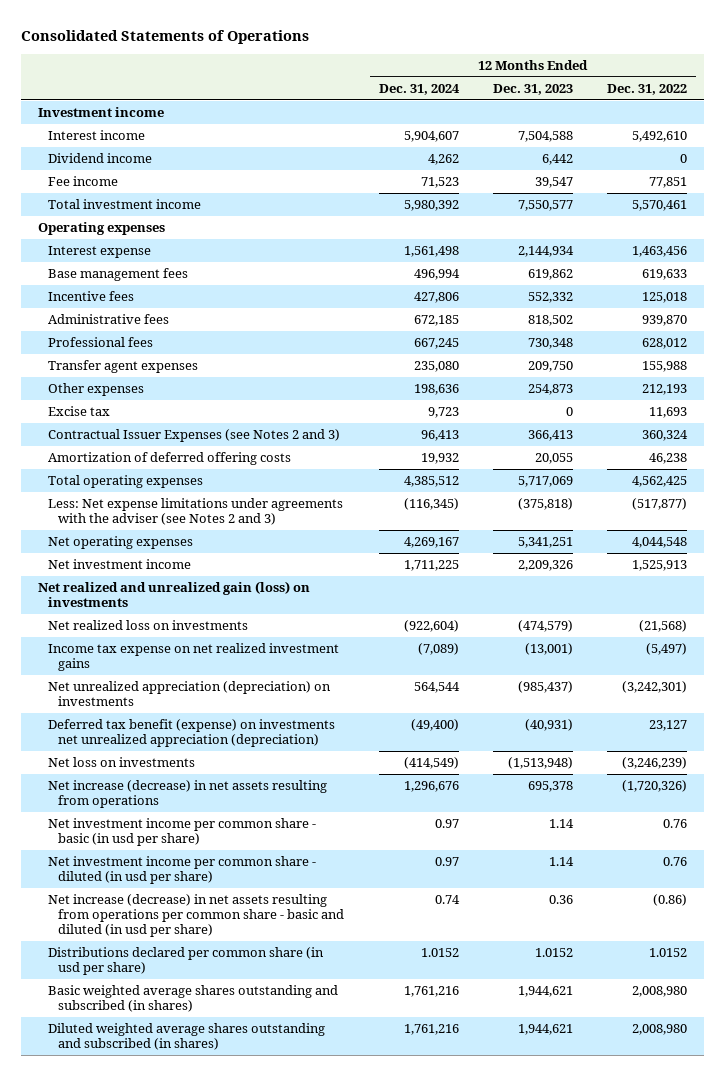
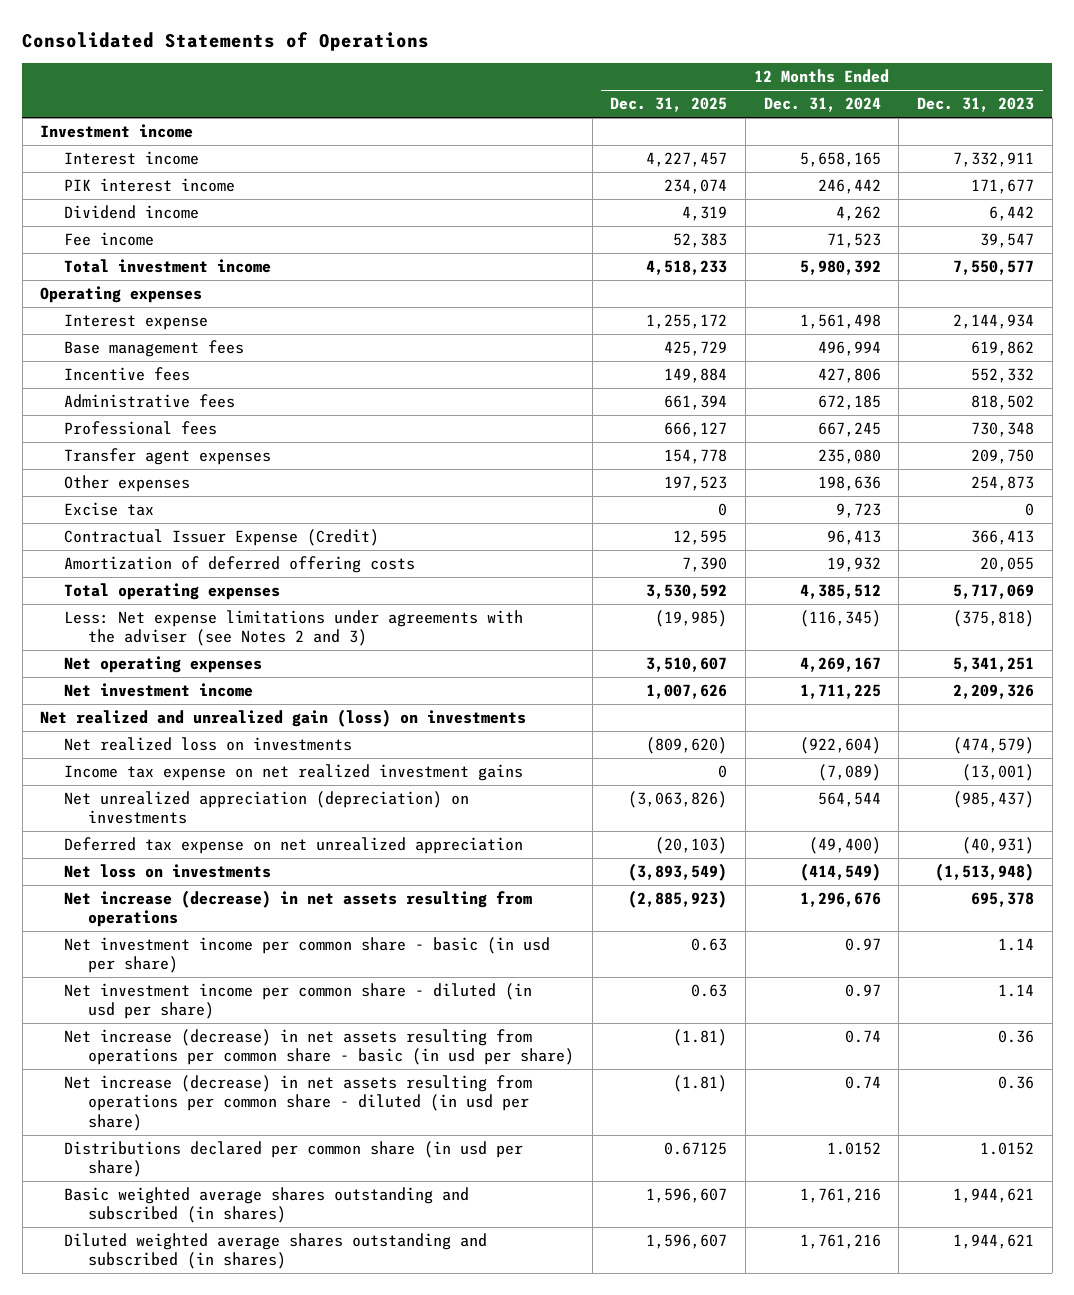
- | 12 Months Ended Dec. 31, 2024 | 12 Months Ended Dec. 31, 2023 | 12 Months Ended Dec. 31, 2022
+ | 12 Months Ended Dec. 31, 2025 | 12 Months Ended Dec. 31, 2024 | 12 Months Ended Dec. 31, 2023
- Interest income | 5,904,607 | 7,504,588 | 5,492,610
+ Interest income | 4,227,457 | 5,658,165 | 7,332,911
+ PIK interest income | 234,074 | 246,442 | 171,677
- Contractual Issuer Expenses (see Notes 2 and 3) | 96,413 | 366,413 | 360,324
+ Contractual Issuer Expense (Credit) | 12,595 | 96,413 | 366,413
- Deferred tax benefit (expense) on investments net unrealized appreciation (depreciation) | (49,400) | (40,931) | 23,127
+ Deferred tax expense on net unrealized appreciation | (20,103) | (49,400) | (40,931)
- Net increase (decrease) in net assets resulting from operations per common share - basic and diluted (in usd per share) | 0.74 | 0.36 | (0.86)
+ Net increase (decrease) in net assets resulting from operations per common share - basic (in usd per share) | (1.81) | 0.74 | 0.36
+ Net increase (decrease) in net assets resulting from operations per common share - diluted (in usd per share) | (1.81) | 0.74 | 0.36

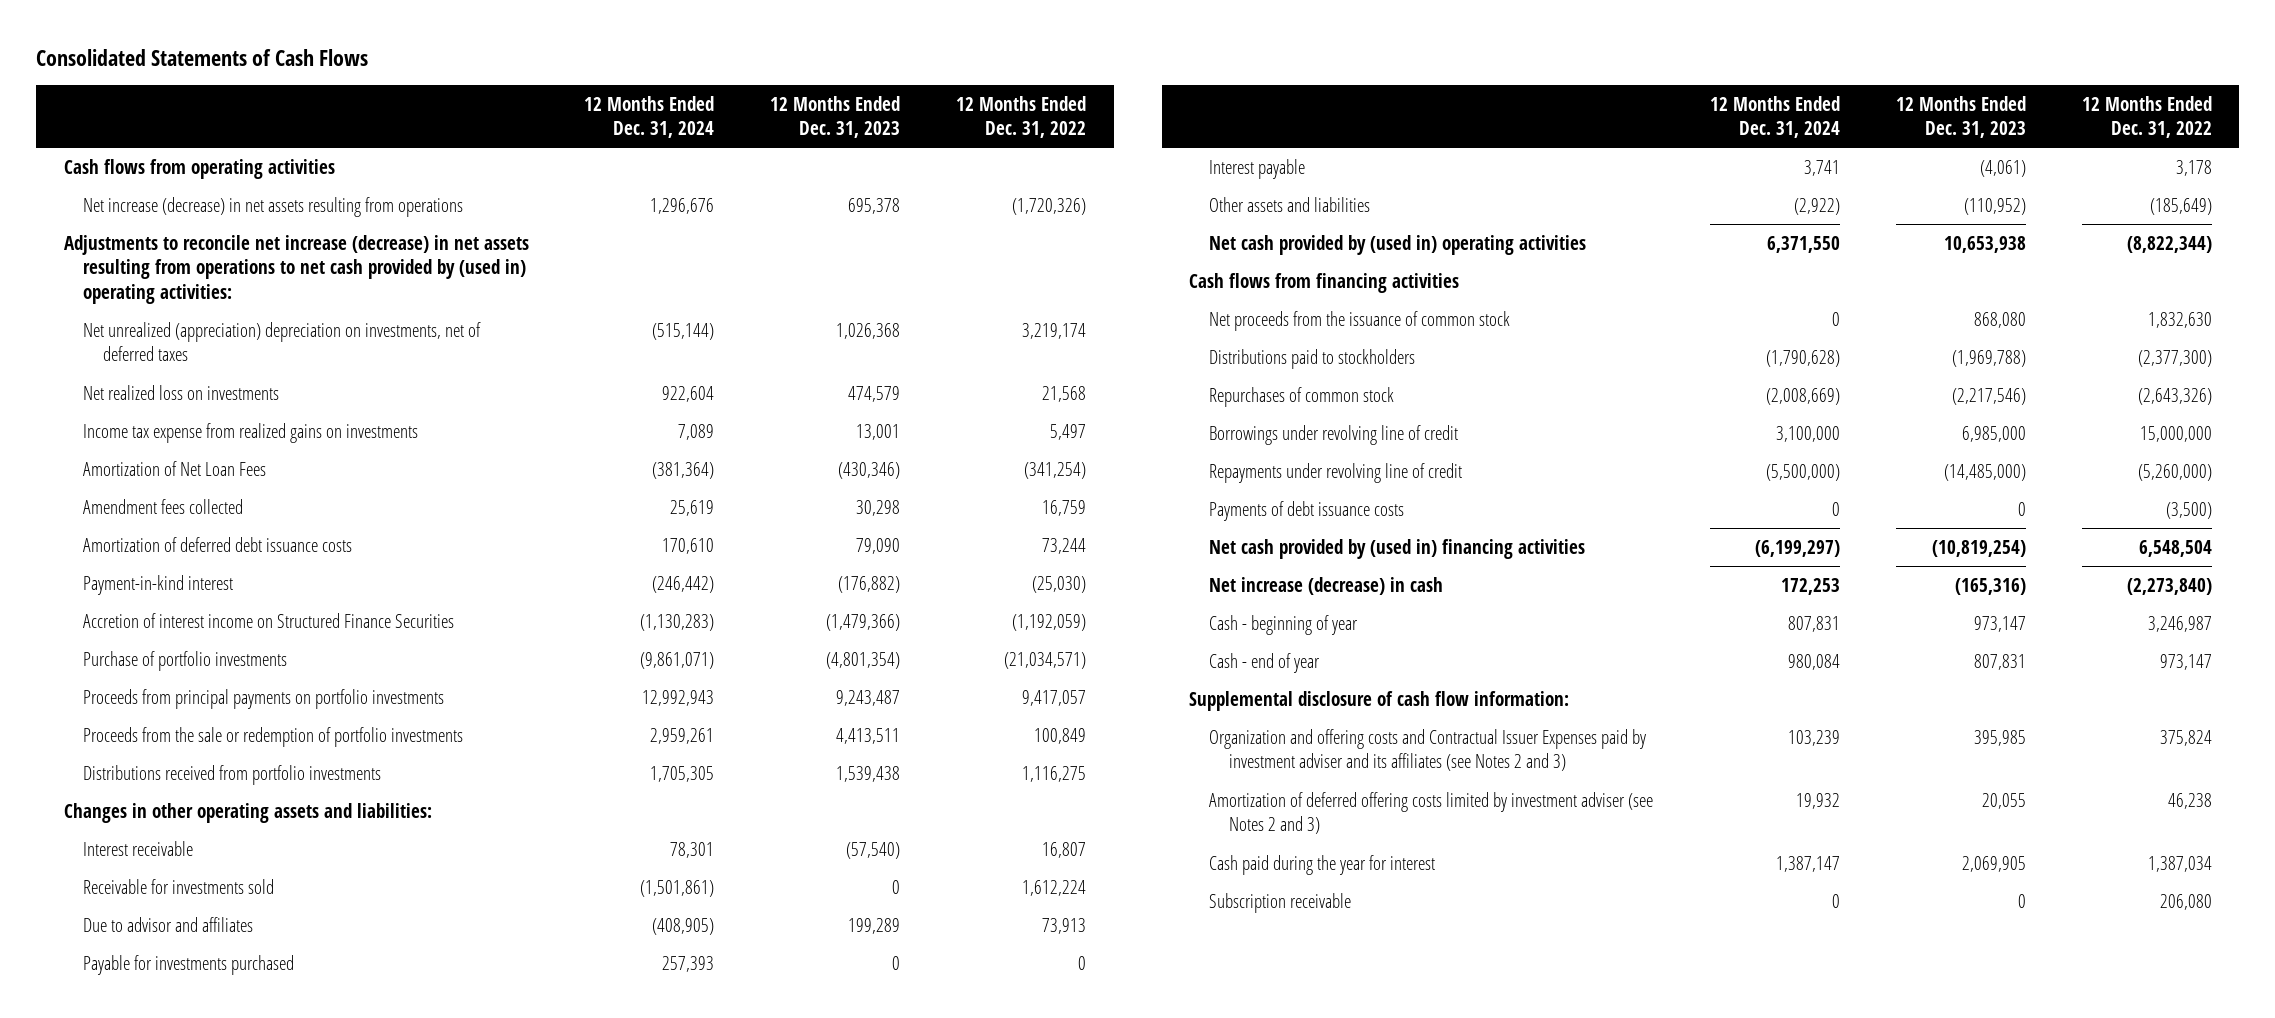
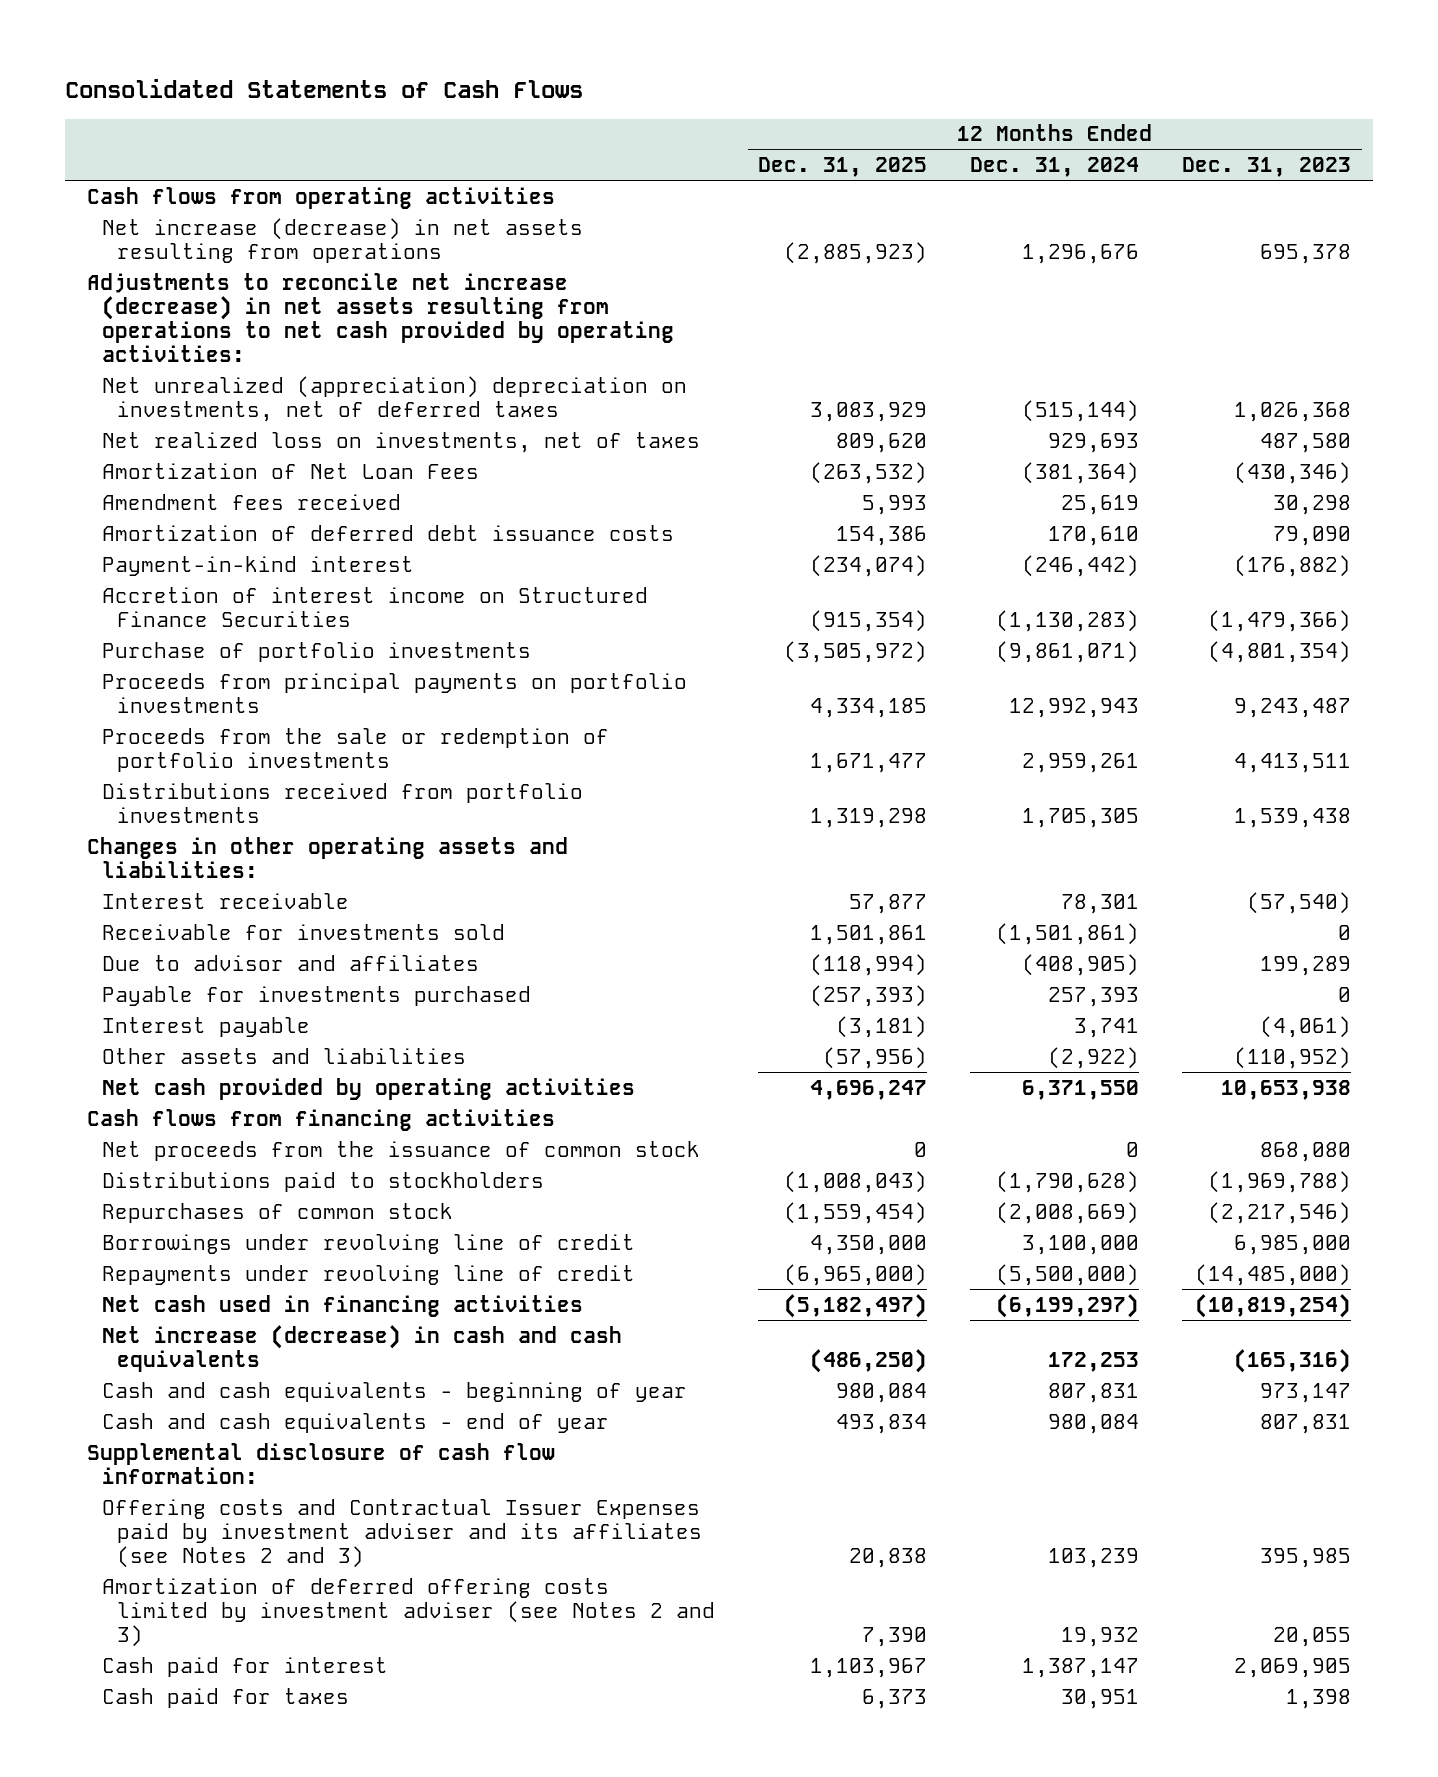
- | 12 Months Ended Dec. 31, 2024 | 12 Months Ended Dec. 31, 2023 | 12 Months Ended Dec. 31, 2022
+ | 12 Months Ended Dec. 31, 2025 | 12 Months Ended Dec. 31, 2024 | 12 Months Ended Dec. 31, 2023
- Adjustments to reconcile net increase (decrease) in net assets resulting from operations to net cash provided by (used in) operating activities:
+ Adjustments to reconcile net increase (decrease) in net assets resulting from operations to net cash provided by operating activities:
- Net realized loss on investments | 922,604 | 474,579 | 21,568
- Income tax expense from realized gains on investments | 7,089 | 13,001 | 5,497
+ Net realized loss on investments, net of taxes | 809,620 | 929,693 | 487,580
- Amendment fees collected | 25,619 | 30,298 | 16,759
+ Amendment fees received | 5,993 | 25,619 | 30,298
- Net cash provided by (used in) operating activities | 6,371,550 | 10,653,938 | (8,822,344)
+ Net cash provided by operating activities | 4,696,247 | 6,371,550 | 10,653,938
- Payments of debt issuance costs | 0 | 0 | (3,500)
- Net cash provided by (used in) financing activities | (6,199,297) | (10,819,254) | 6,548,504
- Net increase (decrease) in cash | 172,253 | (165,316) | (2,273,840)
- Cash - beginning of year | 807,831 | 973,147 | 3,246,987
- Cash - end of year | 980,084 | 807,831 | 973,147
+ Net cash used in financing activities | (5,182,497) | (6,199,297) | (10,819,254)
+ Net increase (decrease) in cash and cash equivalents | (486,250) | 172,253 | (165,316)
+ Cash and cash equivalents - beginning of year | 980,084 | 807,831 | 973,147
+ Cash and cash equivalents - end of year | 493,834 | 980,084 | 807,831
- Organization and offering costs and Contractual Issuer Expenses paid by investment adviser and its affiliates (see Notes 2 and 3) | 103,239 | 395,985 | 375,824
+ Offering costs and Contractual Issuer Expenses paid by investment adviser and its affiliates (see Notes 2 and 3) | 20,838 | 103,239 | 395,985
- Cash paid during the year for interest | 1,387,147 | 2,069,905 | 1,387,034
- Subscription receivable | 0 | 0 | 206,080
+ Cash paid for interest | 1,103,967 | 1,387,147 | 2,069,905
+ Cash paid for taxes | 6,373 | 30,951 | 1,398

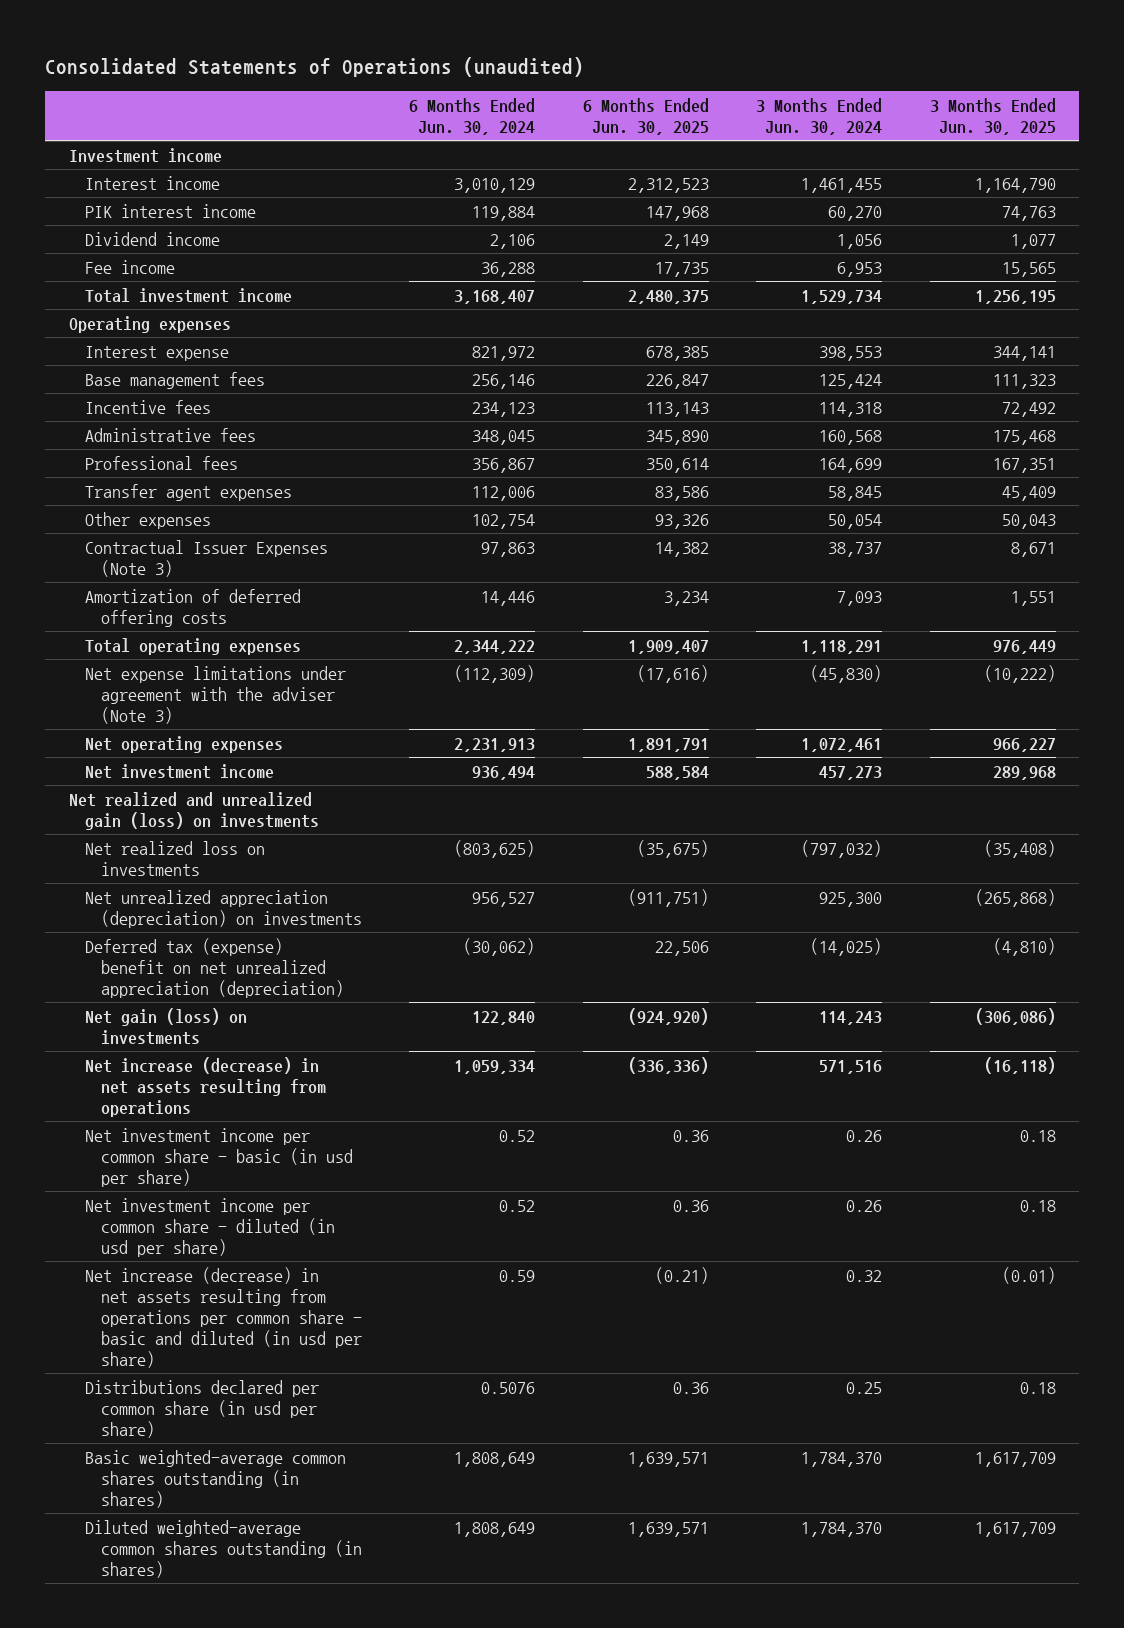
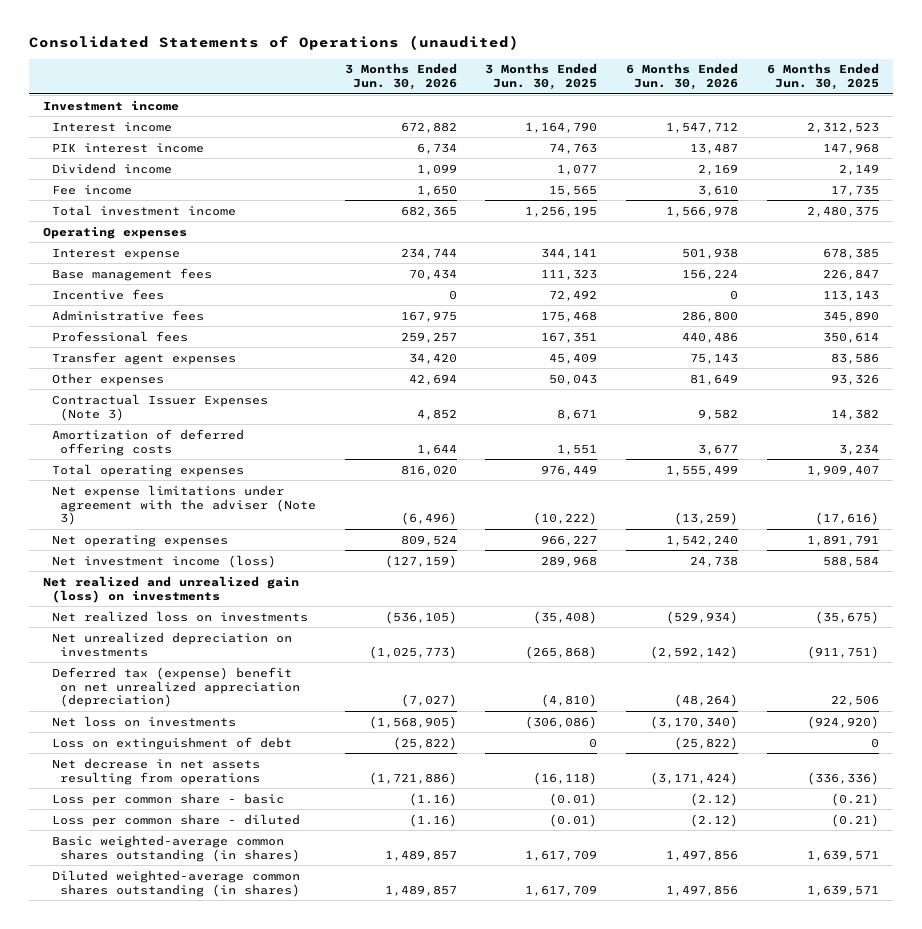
- | 6 Months Ended Jun. 30, 2024 | 6 Months Ended Jun. 30, 2025 | 3 Months Ended Jun. 30, 2024 | 3 Months Ended Jun. 30, 2025
+ | 3 Months Ended Jun. 30, 2026 | 3 Months Ended Jun. 30, 2025 | 6 Months Ended Jun. 30, 2026 | 6 Months Ended Jun. 30, 2025
- Net investment income | 936,494 | 588,584 | 457,273 | 289,968
+ Net investment income (loss) | (127,159) | 289,968 | 24,738 | 588,584
- Net unrealized appreciation (depreciation) on investments | 956,527 | (911,751) | 925,300 | (265,868)
+ Net unrealized depreciation on investments | (1,025,773) | (265,868) | (2,592,142) | (911,751)
- Net gain (loss) on investments | 122,840 | (924,920) | 114,243 | (306,086)
- Net increase (decrease) in net assets resulting from operations | 1,059,334 | (336,336) | 571,516 | (16,118)
- Net investment income per common share - basic (in usd per share) | 0.52 | 0.36 | 0.26 | 0.18
- Net investment income per common share - diluted (in usd per share) | 0.52 | 0.36 | 0.26 | 0.18
- Net increase (decrease) in net assets resulting from operations per common share - basic and diluted (in usd per share) | 0.59 | (0.21) | 0.32 | (0.01)
- Distributions declared per common share (in usd per share) | 0.5076 | 0.36 | 0.25 | 0.18
+ Net loss on investments | (1,568,905) | (306,086) | (3,170,340) | (924,920)
+ Loss on extinguishment of debt | (25,822) | 0 | (25,822) | 0
+ Net decrease in net assets resulting from operations | (1,721,886) | (16,118) | (3,171,424) | (336,336)
+ Loss per common share - basic | (1.16) | (0.01) | (2.12) | (0.21)
+ Loss per common share - diluted | (1.16) | (0.01) | (2.12) | (0.21)

